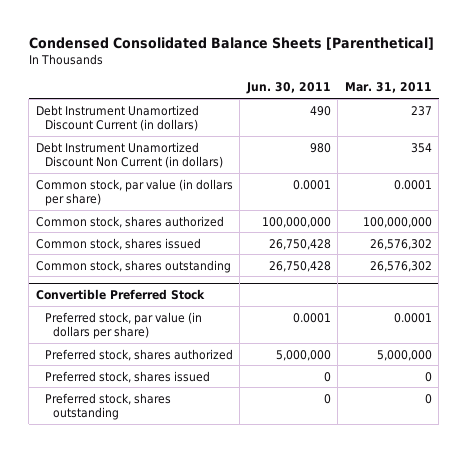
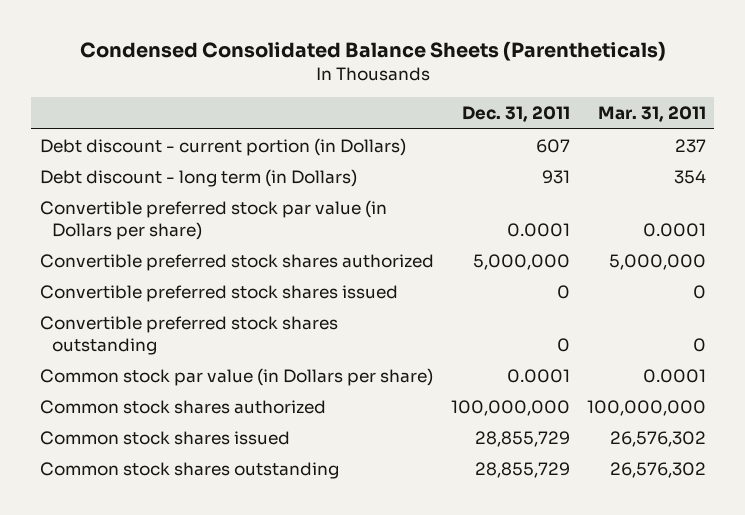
- Condensed Consolidated Balance Sheets [Parenthetical]
+ Condensed Consolidated Balance Sheets (Parentheticals)
- | Jun. 30, 2011 | Mar. 31, 2011
+ | Dec. 31, 2011 | Mar. 31, 2011
- Debt Instrument Unamortized Discount Current (in dollars) | 490 | 237
- Debt Instrument Unamortized Discount Non Current (in dollars) | 980 | 354
- Common stock, par value (in dollars per share) | 0.0001 | 0.0001
- Common stock, shares authorized | 100,000,000 | 100,000,000
- Common stock, shares issued | 26,750,428 | 26,576,302
- Common stock, shares outstanding | 26,750,428 | 26,576,302
- Convertible Preferred Stock
- Preferred stock, par value (in dollars per share) | 0.0001 | 0.0001
- Preferred stock, shares authorized | 5,000,000 | 5,000,000
- Preferred stock, shares issued | 0 | 0
- Preferred stock, shares outstanding | 0 | 0
+ Debt discount - current portion (in Dollars) | 607 | 237
+ Debt discount - long term (in Dollars) | 931 | 354
+ Convertible preferred stock par value (in Dollars per share) | 0.0001 | 0.0001
+ Convertible preferred stock shares authorized | 5,000,000 | 5,000,000
+ Convertible preferred stock shares issued | 0 | 0
+ Convertible preferred stock shares outstanding | 0 | 0
+ Common stock par value (in Dollars per share) | 0.0001 | 0.0001
+ Common stock shares authorized | 100,000,000 | 100,000,000
+ Common stock shares issued | 28,855,729 | 26,576,302
+ Common stock shares outstanding | 28,855,729 | 26,576,302

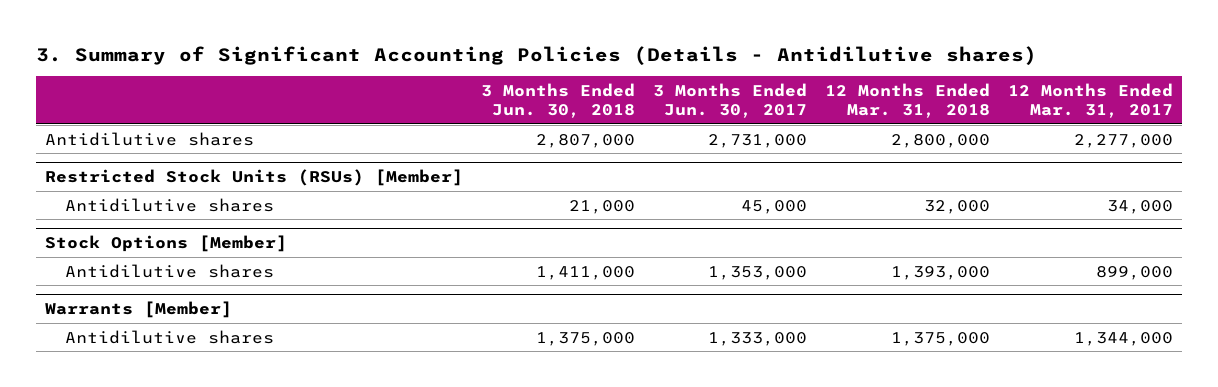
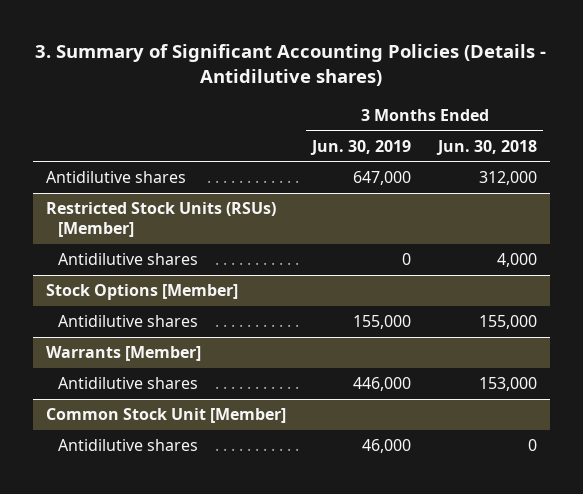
- | 3 Months Ended Jun. 30, 2018 | 3 Months Ended Jun. 30, 2017 | 12 Months Ended Mar. 31, 2018 | 12 Months Ended Mar. 31, 2017
+ | 3 Months Ended Jun. 30, 2019 | 3 Months Ended Jun. 30, 2018
- Antidilutive shares | 2,807,000 | 2,731,000 | 2,800,000 | 2,277,000
+ Antidilutive shares | 647,000 | 312,000
@ Restricted Stock Units (RSUs) [Member]
- Antidilutive shares | 21,000 | 45,000 | 32,000 | 34,000
+ Antidilutive shares | 0 | 4,000
@ Stock Options [Member]
- Antidilutive shares | 1,411,000 | 1,353,000 | 1,393,000 | 899,000
+ Antidilutive shares | 155,000 | 155,000
@ Warrants [Member]
- Antidilutive shares | 1,375,000 | 1,333,000 | 1,375,000 | 1,344,000
+ Antidilutive shares | 446,000 | 153,000
+ Common Stock Unit [Member]
+ Antidilutive shares | 46,000 | 0

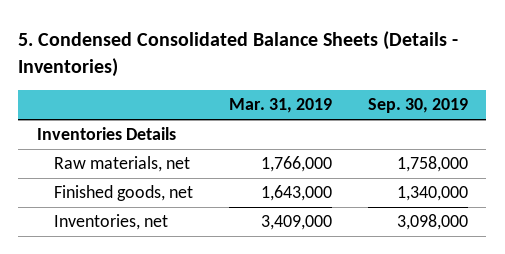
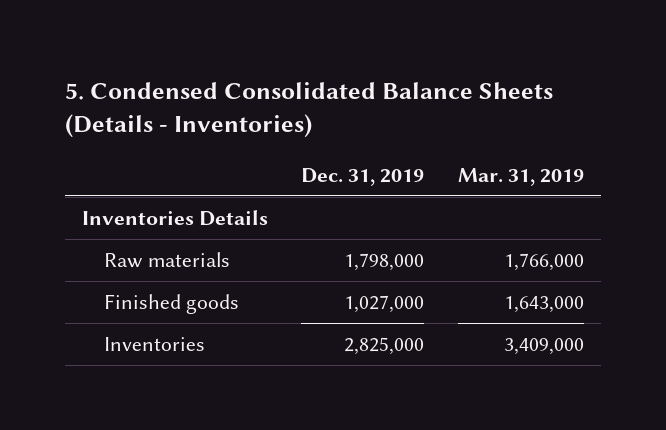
- | Mar. 31, 2019 | Sep. 30, 2019
+ | Dec. 31, 2019 | Mar. 31, 2019
- Raw materials, net | 1,766,000 | 1,758,000
- Finished goods, net | 1,643,000 | 1,340,000
- Inventories, net | 3,409,000 | 3,098,000
+ Raw materials | 1,798,000 | 1,766,000
+ Finished goods | 1,027,000 | 1,643,000
+ Inventories | 2,825,000 | 3,409,000

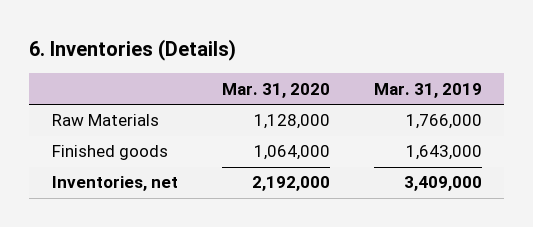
- 5. Condensed Consolidated Balance Sheets (Details - Inventories)
+ 6. Inventories (Details)
- | Dec. 31, 2019 | Mar. 31, 2019
+ | Mar. 31, 2020 | Mar. 31, 2019
- Inventories Details
- Raw materials | 1,798,000 | 1,766,000
+ Raw Materials | 1,128,000 | 1,766,000
- Inventories | 2,825,000 | 3,409,000
+ Inventories, net | 2,192,000 | 3,409,000

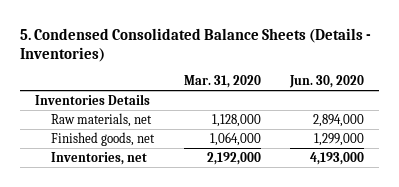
- 6. Inventories (Details)
+ 5. Condensed Consolidated Balance Sheets (Details - Inventories)
- | Mar. 31, 2020 | Mar. 31, 2019
+ | Mar. 31, 2020 | Jun. 30, 2020
- Raw Materials | 1,128,000 | 1,766,000
- Finished goods | 1,064,000 | 1,643,000
+ Inventories Details
+ Raw materials, net | 1,128,000 | 2,894,000
+ Finished goods, net | 1,064,000 | 1,299,000

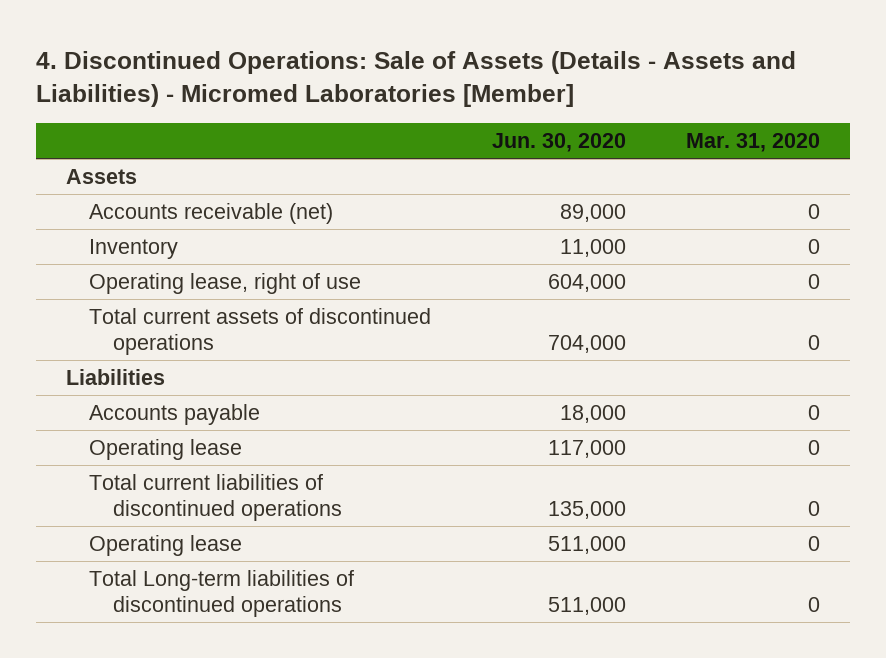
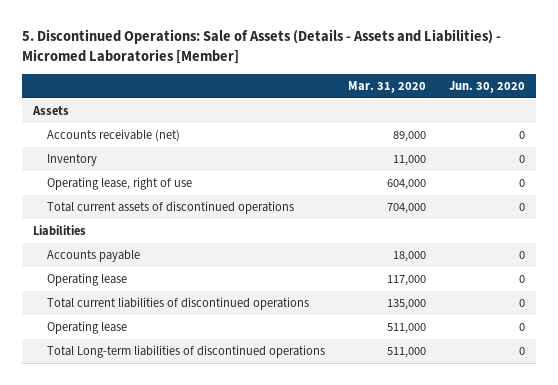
- 4. Discontinued Operations: Sale of Assets (Details - Assets and Liabilities) - Micromed Laboratories [Member]
+ 5. Discontinued Operations: Sale of Assets (Details - Assets and Liabilities) - Micromed Laboratories [Member]
- | Jun. 30, 2020 | Mar. 31, 2020
+ | Mar. 31, 2020 | Jun. 30, 2020
- Accounts receivable (net) | 89,000 | 0
- Inventory | 11,000 | 0
- Operating lease, right of use | 604,000 | 0
- Total current assets of discontinued operations | 704,000 | 0
+ Accounts receivable (net) | 89,000 | 0
+ Inventory | 11,000 | 0
+ Operating lease, right of use | 604,000 | 0
+ Total current assets of discontinued operations | 704,000 | 0
- Accounts payable | 18,000 | 0
- Operating lease | 117,000 | 0
- Total current liabilities of discontinued operations | 135,000 | 0
- Operating lease | 511,000 | 0
- Total Long-term liabilities of discontinued operations | 511,000 | 0
+ Accounts payable | 18,000 | 0
+ Operating lease | 117,000 | 0
+ Total current liabilities of discontinued operations | 135,000 | 0
+ Operating lease | 511,000 | 0
+ Total Long-term liabilities of discontinued operations | 511,000 | 0

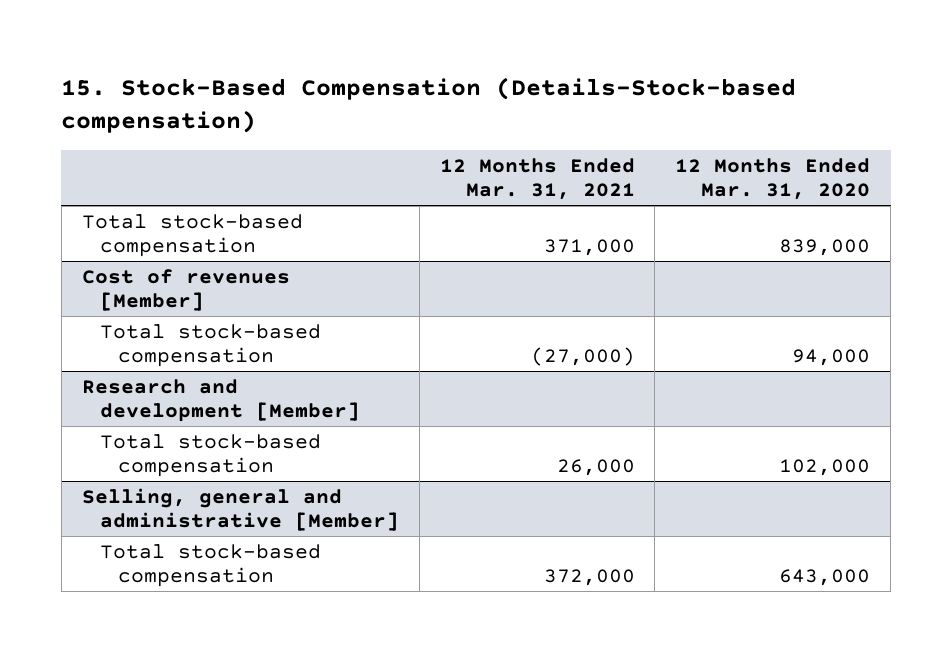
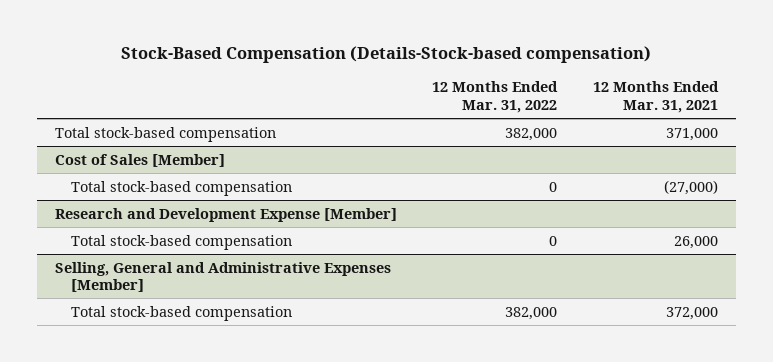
- 15. Stock-Based Compensation (Details-Stock-based compensation)
+ Stock-Based Compensation (Details-Stock-based compensation)
- | 12 Months Ended Mar. 31, 2021 | 12 Months Ended Mar. 31, 2020
+ | 12 Months Ended Mar. 31, 2022 | 12 Months Ended Mar. 31, 2021
- Cost of revenues [Member]
+ Cost of Sales [Member]
- Research and development [Member]
+ Research and Development Expense [Member]
- Selling, general and administrative [Member]
+ Selling, General and Administrative Expenses [Member]

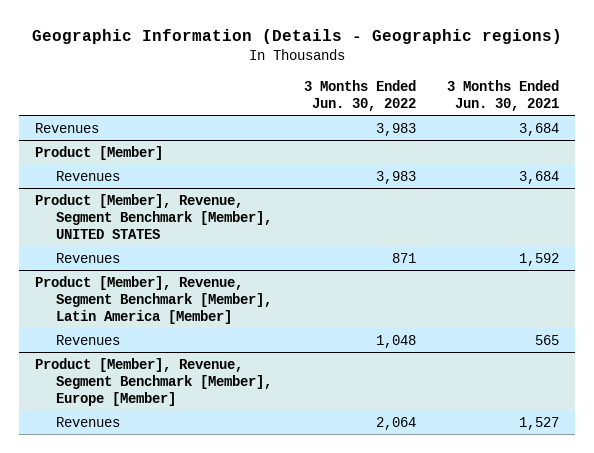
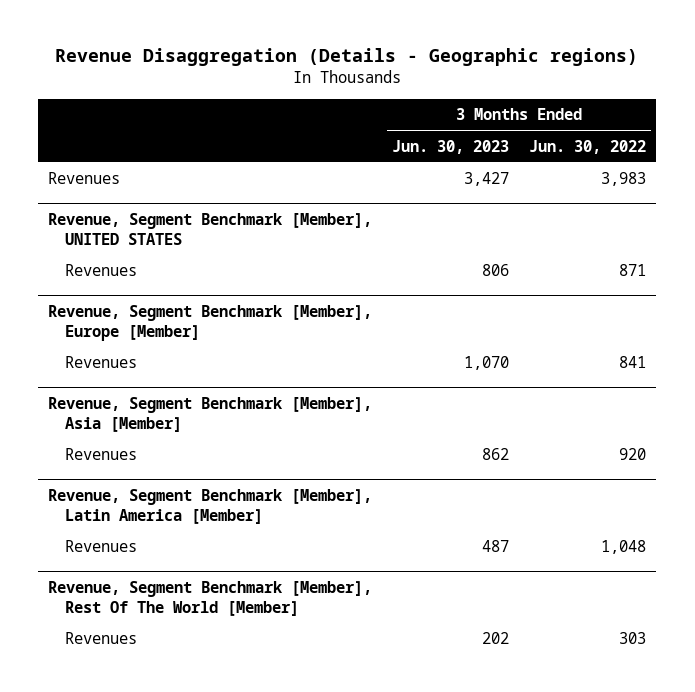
- Geographic Information (Details - Geographic regions)
+ Revenue Disaggregation (Details - Geographic regions)
- | 3 Months Ended Jun. 30, 2022 | 3 Months Ended Jun. 30, 2021
+ | 3 Months Ended Jun. 30, 2023 | 3 Months Ended Jun. 30, 2022
- Product [Member]
- Revenues | 3,983 | 3,684
- Product [Member], Revenue, Segment Benchmark [Member], UNITED STATES
+ Revenue, Segment Benchmark [Member], UNITED STATES
- Product [Member], Revenue, Segment Benchmark [Member], Latin America [Member]
+ Revenue, Segment Benchmark [Member], Europe [Member]
+ Revenues | 1,070 | 841
+ Revenue, Segment Benchmark [Member], Asia [Member]
+ Revenues | 862 | 920
+ Revenue, Segment Benchmark [Member], Latin America [Member]
- Product [Member], Revenue, Segment Benchmark [Member], Europe [Member]
- Revenues | 2,064 | 1,527
+ Revenue, Segment Benchmark [Member], Rest Of The World [Member]
+ Revenues | 202 | 303

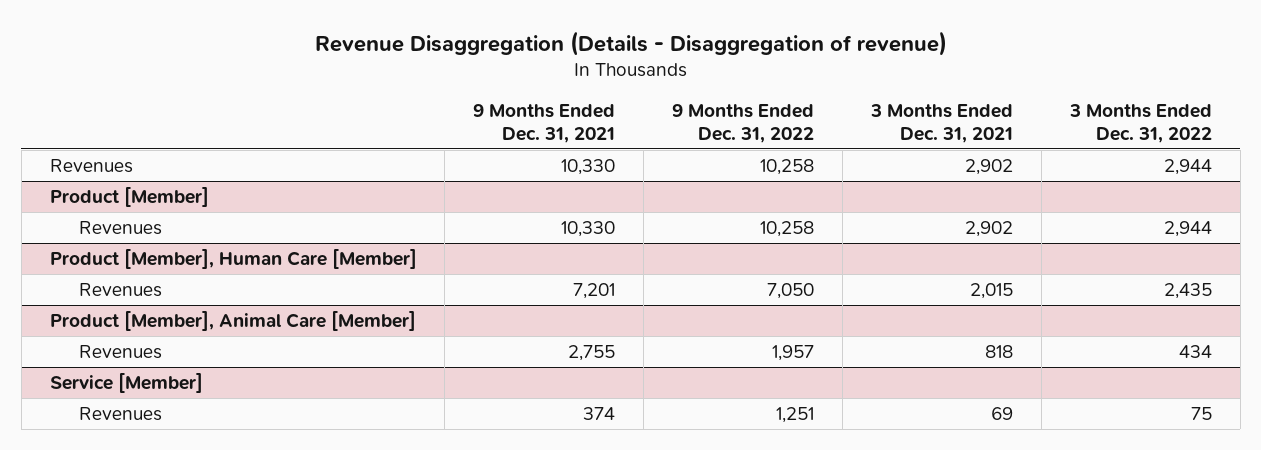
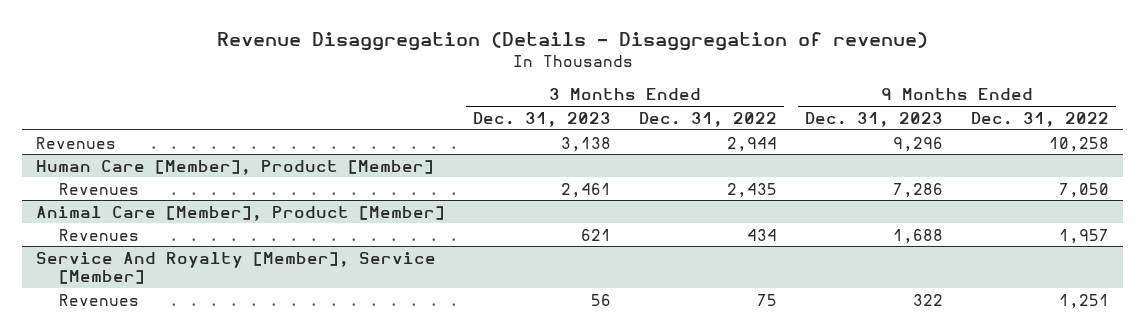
- | 9 Months Ended Dec. 31, 2021 | 9 Months Ended Dec. 31, 2022 | 3 Months Ended Dec. 31, 2021 | 3 Months Ended Dec. 31, 2022
+ | 3 Months Ended Dec. 31, 2023 | 3 Months Ended Dec. 31, 2022 | 9 Months Ended Dec. 31, 2023 | 9 Months Ended Dec. 31, 2022
- Product [Member]
- Revenues | 10,330 | 10,258 | 2,902 | 2,944
- Product [Member], Human Care [Member]
+ Human Care [Member], Product [Member]
- Product [Member], Animal Care [Member]
+ Animal Care [Member], Product [Member]
- Service [Member]
+ Service And Royalty [Member], Service [Member]

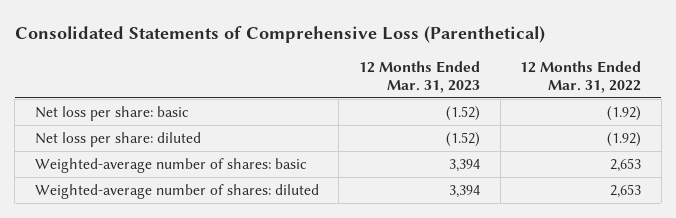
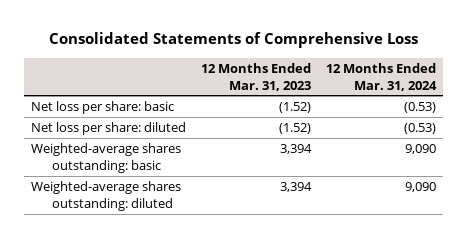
- Consolidated Statements of Comprehensive Loss (Parenthetical)
+ Consolidated Statements of Comprehensive Loss
- | 12 Months Ended Mar. 31, 2023 | 12 Months Ended Mar. 31, 2022
+ | 12 Months Ended Mar. 31, 2023 | 12 Months Ended Mar. 31, 2024
- Weighted-average number of shares: basic | 3,394 | 2,653
- Weighted-average number of shares: diluted | 3,394 | 2,653
+ Weighted-average shares outstanding: basic | 3,394 | 9,090
+ Weighted-average shares outstanding: diluted | 3,394 | 9,090

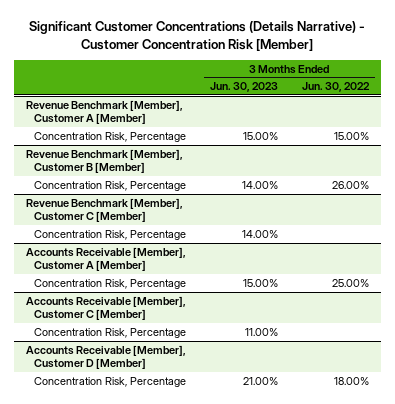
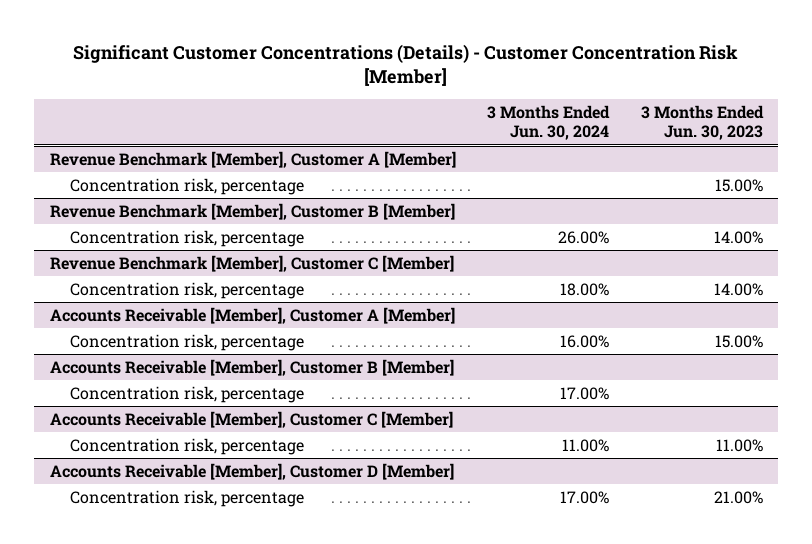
- Significant Customer Concentrations (Details Narrative) - Customer Concentration Risk [Member]
+ Significant Customer Concentrations (Details) - Customer Concentration Risk [Member]
- | 3 Months Ended Jun. 30, 2023 | 3 Months Ended Jun. 30, 2022
+ | 3 Months Ended Jun. 30, 2024 | 3 Months Ended Jun. 30, 2023
@ Revenue Benchmark [Member], Customer A [Member]
- Concentration Risk, Percentage | 15.00% | 15.00%
+ Concentration risk, percentage | | 15.00%
@ Revenue Benchmark [Member], Customer B [Member]
- Concentration Risk, Percentage | 14.00% | 26.00%
+ Concentration risk, percentage | 26.00% | 14.00%
@ Revenue Benchmark [Member], Customer C [Member]
- Concentration Risk, Percentage | 14.00% |
+ Concentration risk, percentage | 18.00% | 14.00%
@ Accounts Receivable [Member], Customer A [Member]
- Concentration Risk, Percentage | 15.00% | 25.00%
+ Concentration risk, percentage | 16.00% | 15.00%
+ Accounts Receivable [Member], Customer B [Member]
+ Concentration risk, percentage | 17.00% |
@ Accounts Receivable [Member], Customer C [Member]
- Concentration Risk, Percentage | 11.00% |
+ Concentration risk, percentage | 11.00% | 11.00%
@ Accounts Receivable [Member], Customer D [Member]
- Concentration Risk, Percentage | 21.00% | 18.00%
+ Concentration risk, percentage | 17.00% | 21.00%

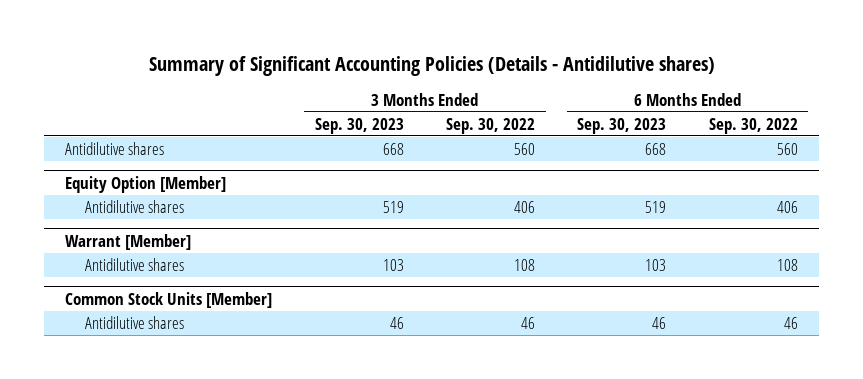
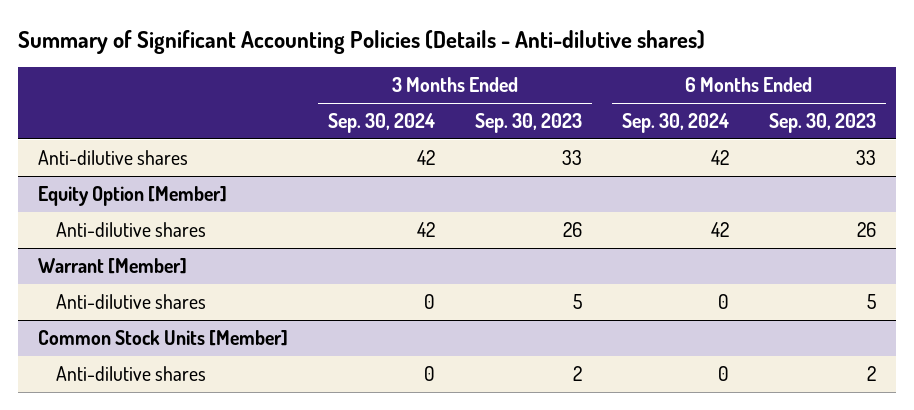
- Summary of Significant Accounting Policies (Details - Antidilutive shares)
+ Summary of Significant Accounting Policies (Details - Anti-dilutive shares)
- | 3 Months Ended Sep. 30, 2023 | 3 Months Ended Sep. 30, 2022 | 6 Months Ended Sep. 30, 2023 | 6 Months Ended Sep. 30, 2022
+ | 3 Months Ended Sep. 30, 2024 | 3 Months Ended Sep. 30, 2023 | 6 Months Ended Sep. 30, 2024 | 6 Months Ended Sep. 30, 2023
- Antidilutive shares | 668 | 560 | 668 | 560
+ Anti-dilutive shares | 42 | 33 | 42 | 33
@ Equity Option [Member]
- Antidilutive shares | 519 | 406 | 519 | 406
+ Anti-dilutive shares | 42 | 26 | 42 | 26
@ Warrant [Member]
- Antidilutive shares | 103 | 108 | 103 | 108
+ Anti-dilutive shares | 0 | 5 | 0 | 5
@ Common Stock Units [Member]
- Antidilutive shares | 46 | 46 | 46 | 46
+ Anti-dilutive shares | 0 | 2 | 0 | 2

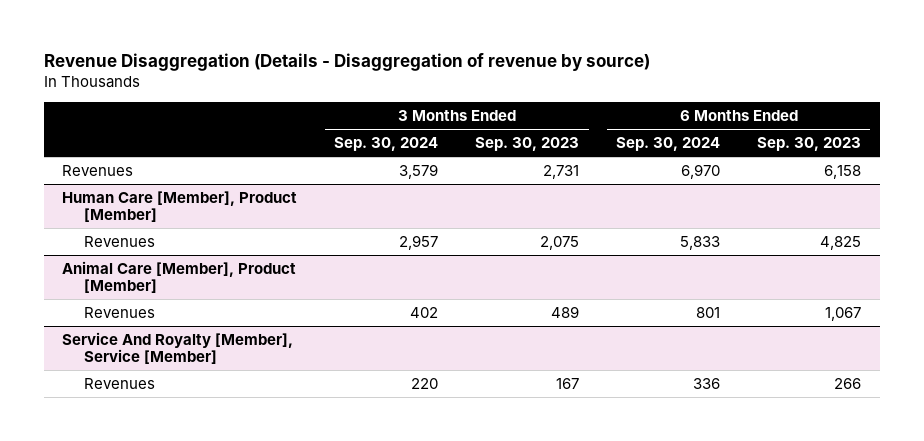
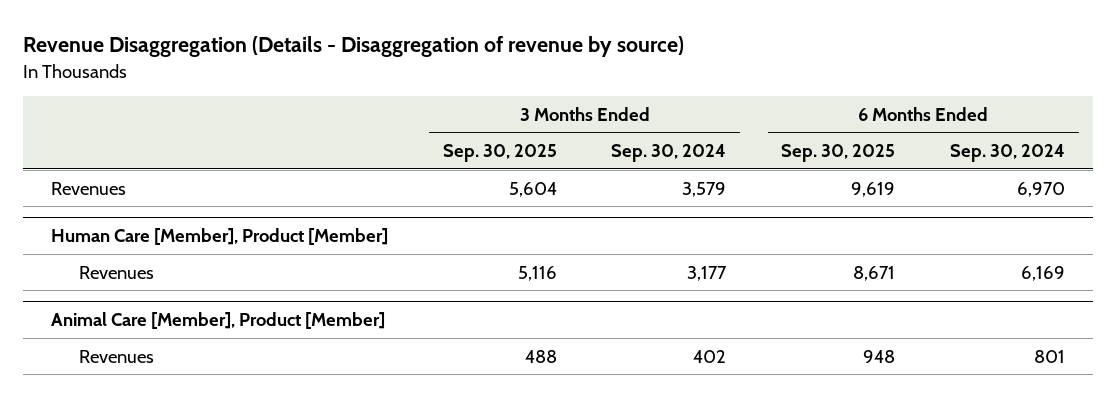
- | 3 Months Ended Sep. 30, 2024 | 3 Months Ended Sep. 30, 2023 | 6 Months Ended Sep. 30, 2024 | 6 Months Ended Sep. 30, 2023
+ | 3 Months Ended Sep. 30, 2025 | 3 Months Ended Sep. 30, 2024 | 6 Months Ended Sep. 30, 2025 | 6 Months Ended Sep. 30, 2024
@ Human Care [Member], Product [Member]
- Revenues | 2,957 | 2,075 | 5,833 | 4,825
+ Revenues | 5,116 | 3,177 | 8,671 | 6,169
- Service And Royalty [Member], Service [Member]
- Revenues | 220 | 167 | 336 | 266

